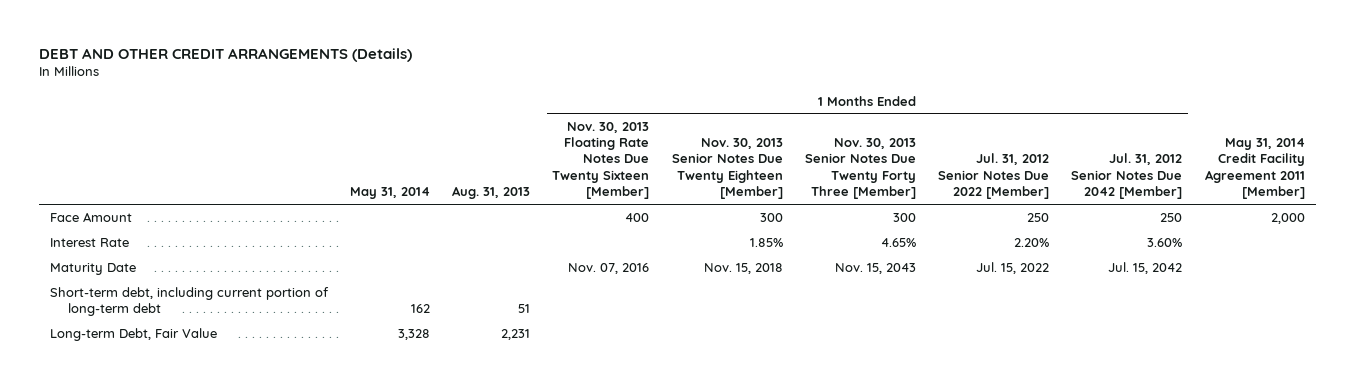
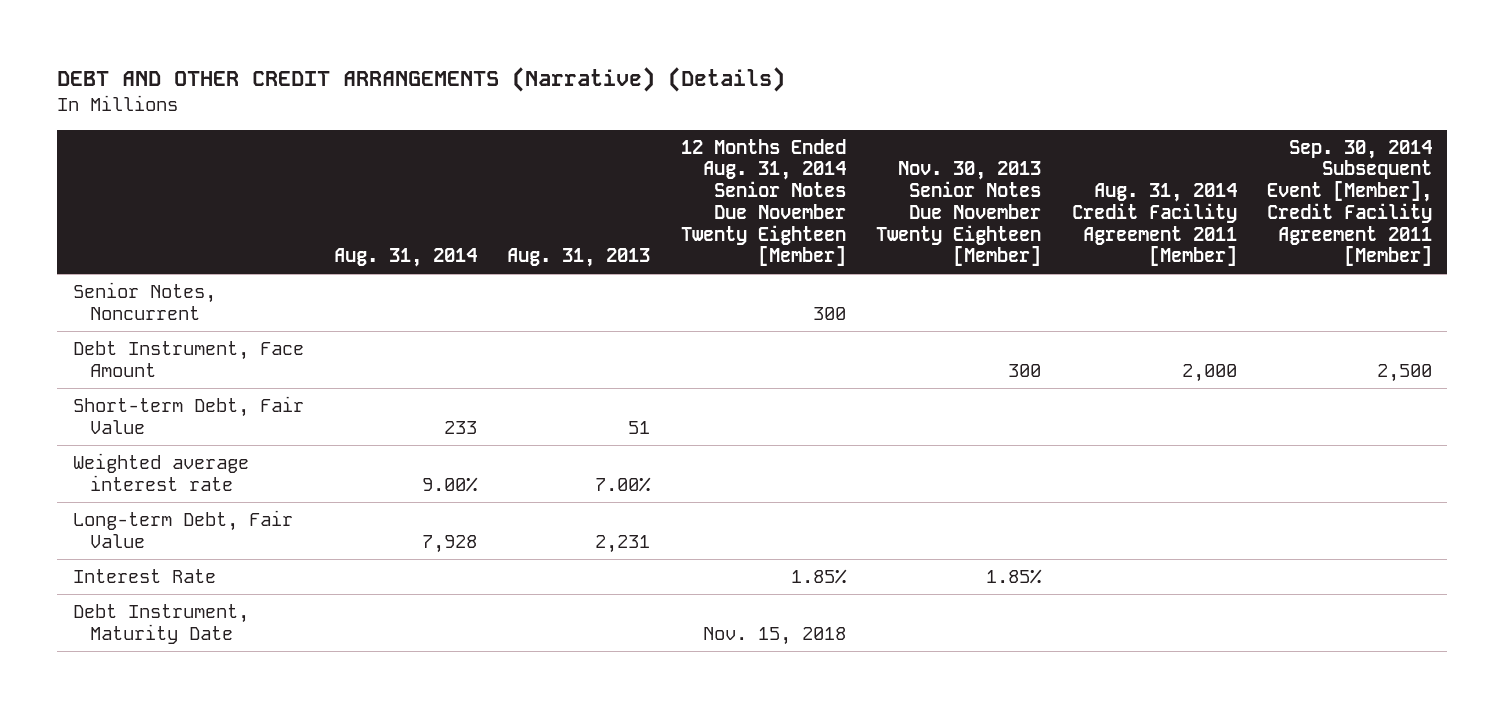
- DEBT AND OTHER CREDIT ARRANGEMENTS (Details)
+ DEBT AND OTHER CREDIT ARRANGEMENTS (Narrative) (Details)
- | May 31, 2014 | Aug. 31, 2013 | 1 Months Ended Nov. 30, 2013 Floating Rate Notes Due Twenty Sixteen [Member] | 1 Months Ended Nov. 30, 2013 Senior Notes Due Twenty Eighteen [Member] | 1 Months Ended Nov. 30, 2013 Senior Notes Due Twenty Forty Three [Member] | 1 Months Ended Jul. 31, 2012 Senior Notes Due 2022 [Member] | 1 Months Ended Jul. 31, 2012 Senior Notes Due 2042 [Member] | May 31, 2014 Credit Facility Agreement 2011 [Member]
+ | Aug. 31, 2014 | Aug. 31, 2013 | 12 Months Ended Aug. 31, 2014 Senior Notes Due November Twenty Eighteen [Member] | Nov. 30, 2013 Senior Notes Due November Twenty Eighteen [Member] | Aug. 31, 2014 Credit Facility Agreement 2011 [Member] | Sep. 30, 2014 Subsequent Event [Member], Credit Facility Agreement 2011 [Member]
- Face Amount | | | 400 | 300 | 300 | 250 | 250 | 2,000
- Maturity Date | | | Nov. 07, 2016 | Nov. 15, 2018 | Nov. 15, 2043 | Jul. 15, 2022 | Jul. 15, 2042 |
- Short-term debt, including current portion of long-term debt | 162 | 51 | | | | | |
+ Senior Notes, Noncurrent | | | 300 | | |
+ Debt Instrument, Face Amount | | | | 300 | 2,000 | 2,500
+ Short-term Debt, Fair Value | 233 | 51 | | | |
+ Weighted average interest rate | 9.00% | 7.00% | | | |
moved down: Interest Rate | | | 1.85% | 1.85% | |
+ Debt Instrument, Maturity Date | | | Nov. 15, 2018 | | |

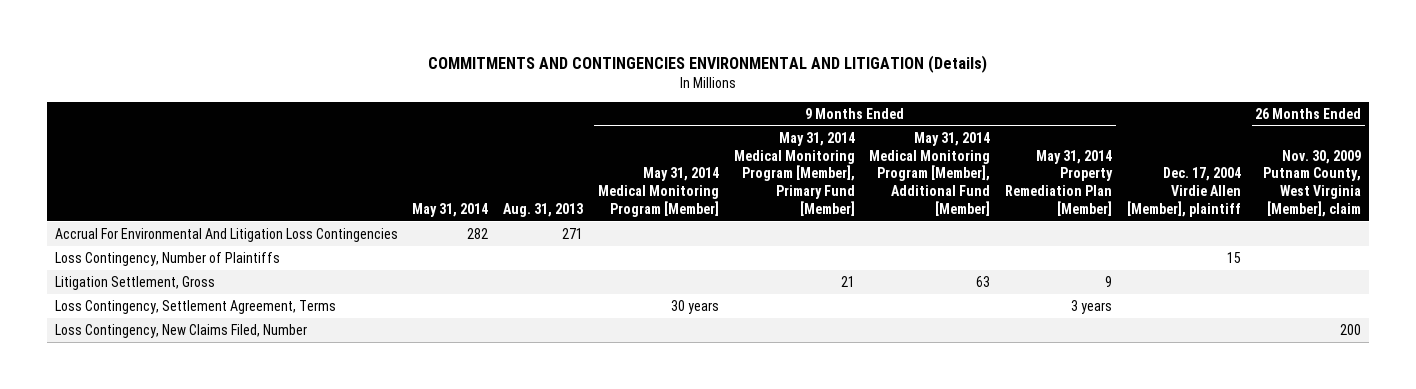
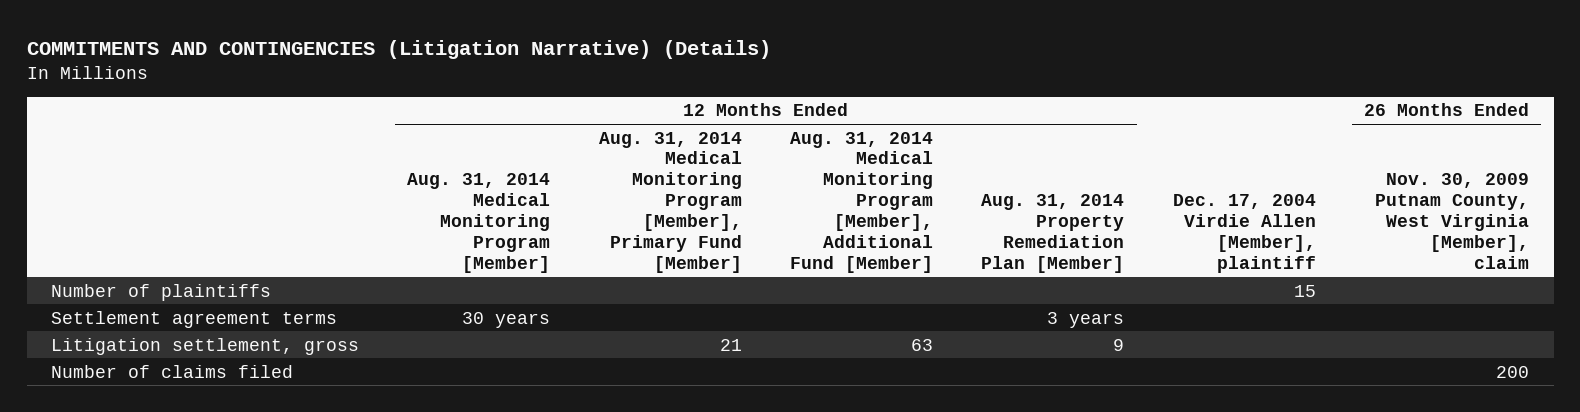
- COMMITMENTS AND CONTINGENCIES ENVIRONMENTAL AND LITIGATION (Details)
+ COMMITMENTS AND CONTINGENCIES (Litigation Narrative) (Details)
- | May 31, 2014 | Aug. 31, 2013 | 9 Months Ended May 31, 2014 Medical Monitoring Program [Member] | 9 Months Ended May 31, 2014 Medical Monitoring Program [Member], Primary Fund [Member] | 9 Months Ended May 31, 2014 Medical Monitoring Program [Member], Additional Fund [Member] | 9 Months Ended May 31, 2014 Property Remediation Plan [Member] | Dec. 17, 2004 Virdie Allen [Member], plaintiff | 26 Months Ended Nov. 30, 2009 Putnam County, West Virginia [Member], claim
+ | 12 Months Ended Aug. 31, 2014 Medical Monitoring Program [Member] | 12 Months Ended Aug. 31, 2014 Medical Monitoring Program [Member], Primary Fund [Member] | 12 Months Ended Aug. 31, 2014 Medical Monitoring Program [Member], Additional Fund [Member] | 12 Months Ended Aug. 31, 2014 Property Remediation Plan [Member] | Dec. 17, 2004 Virdie Allen [Member], plaintiff | 26 Months Ended Nov. 30, 2009 Putnam County, West Virginia [Member], claim
- Accrual For Environmental And Litigation Loss Contingencies | 282 | 271 | | | | | |
- Loss Contingency, Number of Plaintiffs | | | | | | | 15 |
- Litigation Settlement, Gross | | | | 21 | 63 | 9 | |
- Loss Contingency, Settlement Agreement, Terms | | | 30 years | | | 3 years | |
- Loss Contingency, New Claims Filed, Number | | | | | | | | 200
+ Number of plaintiffs | | | | | 15 |
+ Settlement agreement terms | 30 years | | | 3 years | |
+ Litigation settlement, gross | | 21 | 63 | 9 | |
+ Number of claims filed | | | | | | 200

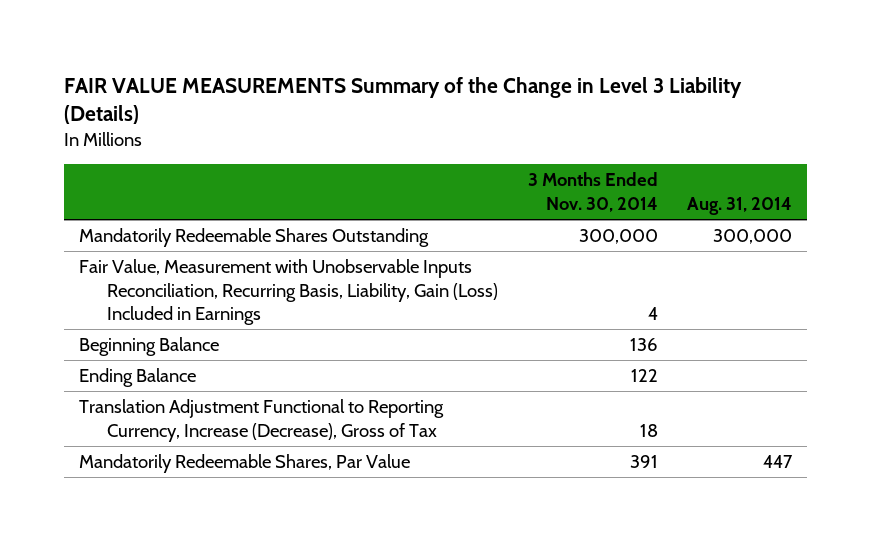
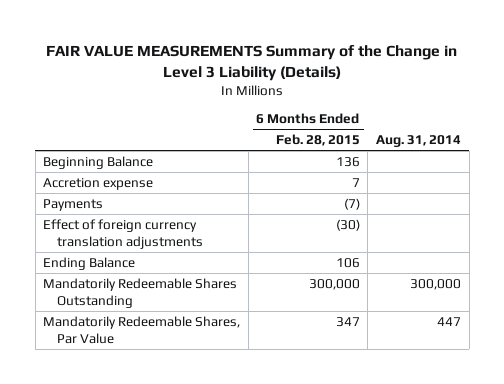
- | 3 Months Ended Nov. 30, 2014 | Aug. 31, 2014
+ | 6 Months Ended Feb. 28, 2015 | Aug. 31, 2014
- Fair Value, Measurement with Unobservable Inputs Reconciliation, Recurring Basis, Liability, Gain (Loss) Included in Earnings | 4 |
+ Accretion expense | 7 |
+ Payments | (7) |
+ Effect of foreign currency translation adjustments | (30) |
- Translation Adjustment Functional to Reporting Currency, Increase (Decrease), Gross of Tax | 18 |
moved down: Mandatorily Redeemable Shares Outstanding | 300,000 | 300,000

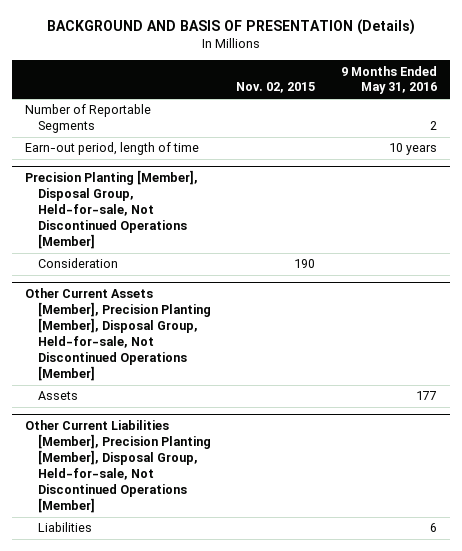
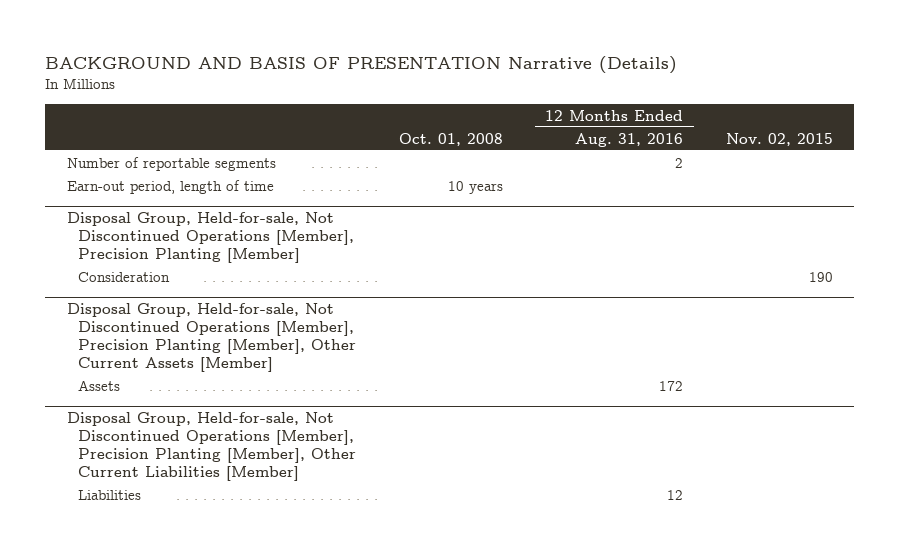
- BACKGROUND AND BASIS OF PRESENTATION (Details)
+ BACKGROUND AND BASIS OF PRESENTATION Narrative (Details)
- | Nov. 02, 2015 | 9 Months Ended May 31, 2016
+ | Oct. 01, 2008 | 12 Months Ended Aug. 31, 2016 | Nov. 02, 2015
- Number of Reportable Segments | | 2
+ Number of reportable segments | | 2 |
- Precision Planting [Member], Disposal Group, Held-for-sale, Not Discontinued Operations [Member]
+ Disposal Group, Held-for-sale, Not Discontinued Operations [Member], Precision Planting [Member]
- Other Current Assets [Member], Precision Planting [Member], Disposal Group, Held-for-sale, Not Discontinued Operations [Member]
+ Disposal Group, Held-for-sale, Not Discontinued Operations [Member], Precision Planting [Member], Other Current Assets [Member]
- Other Current Liabilities [Member], Precision Planting [Member], Disposal Group, Held-for-sale, Not Discontinued Operations [Member]
+ Disposal Group, Held-for-sale, Not Discontinued Operations [Member], Precision Planting [Member], Other Current Liabilities [Member]

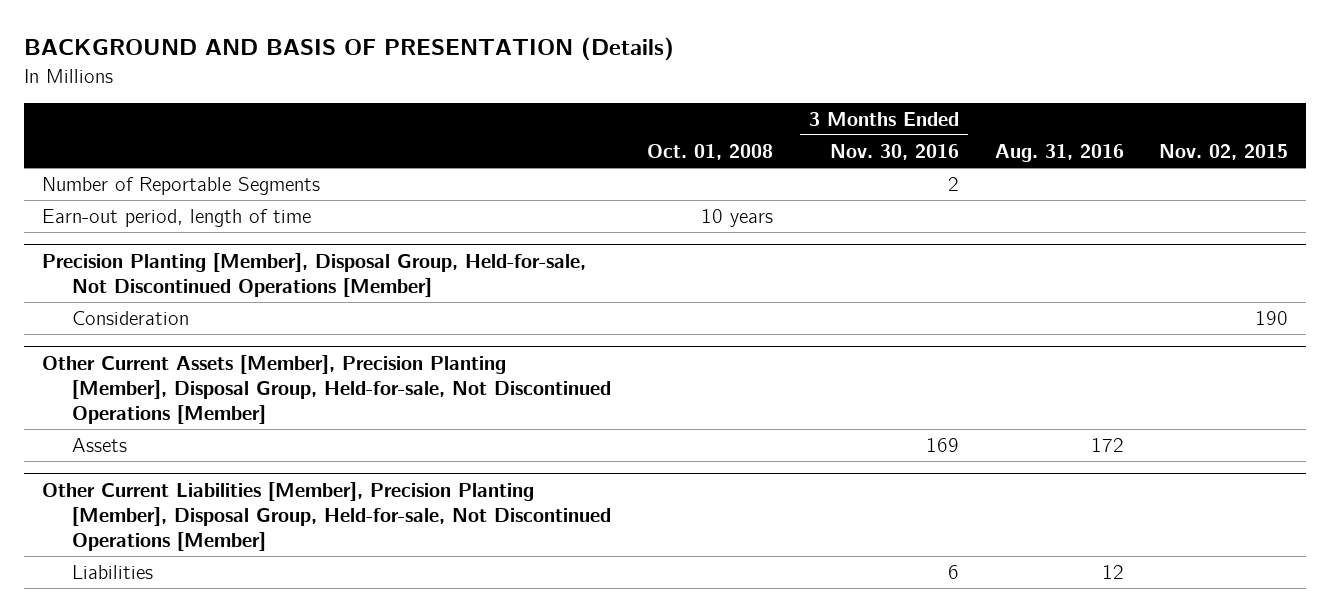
- BACKGROUND AND BASIS OF PRESENTATION Narrative (Details)
+ BACKGROUND AND BASIS OF PRESENTATION (Details)
- | Oct. 01, 2008 | 12 Months Ended Aug. 31, 2016 | Nov. 02, 2015
+ | Oct. 01, 2008 | 3 Months Ended Nov. 30, 2016 | Aug. 31, 2016 | Nov. 02, 2015
- Number of reportable segments | | 2 |
+ Number of Reportable Segments | | 2 | |
- Disposal Group, Held-for-sale, Not Discontinued Operations [Member], Precision Planting [Member]
+ Precision Planting [Member], Disposal Group, Held-for-sale, Not Discontinued Operations [Member]
- Disposal Group, Held-for-sale, Not Discontinued Operations [Member], Precision Planting [Member], Other Current Assets [Member]
+ Other Current Assets [Member], Precision Planting [Member], Disposal Group, Held-for-sale, Not Discontinued Operations [Member]
- Disposal Group, Held-for-sale, Not Discontinued Operations [Member], Precision Planting [Member], Other Current Liabilities [Member]
+ Other Current Liabilities [Member], Precision Planting [Member], Disposal Group, Held-for-sale, Not Discontinued Operations [Member]

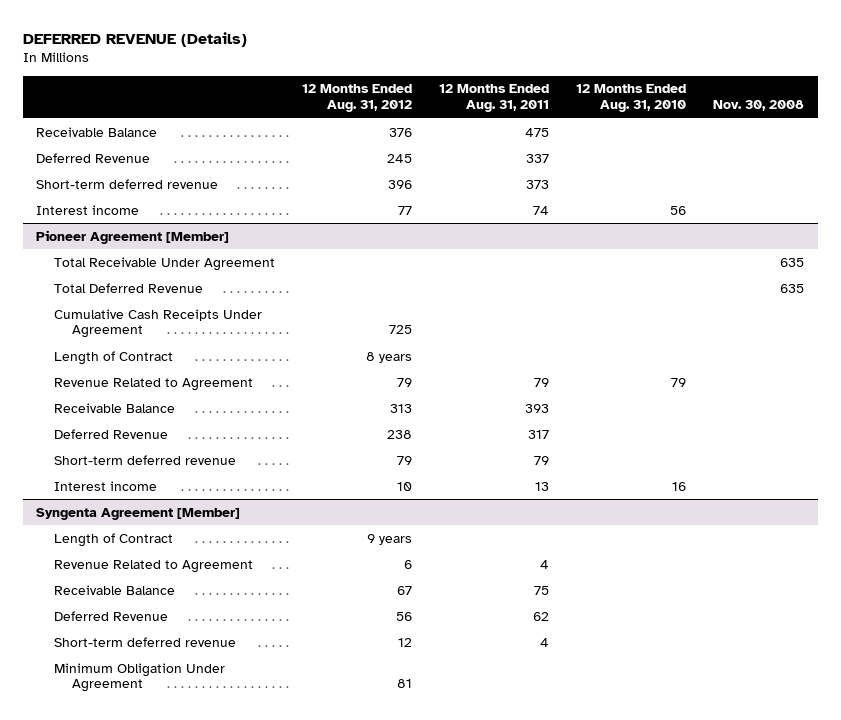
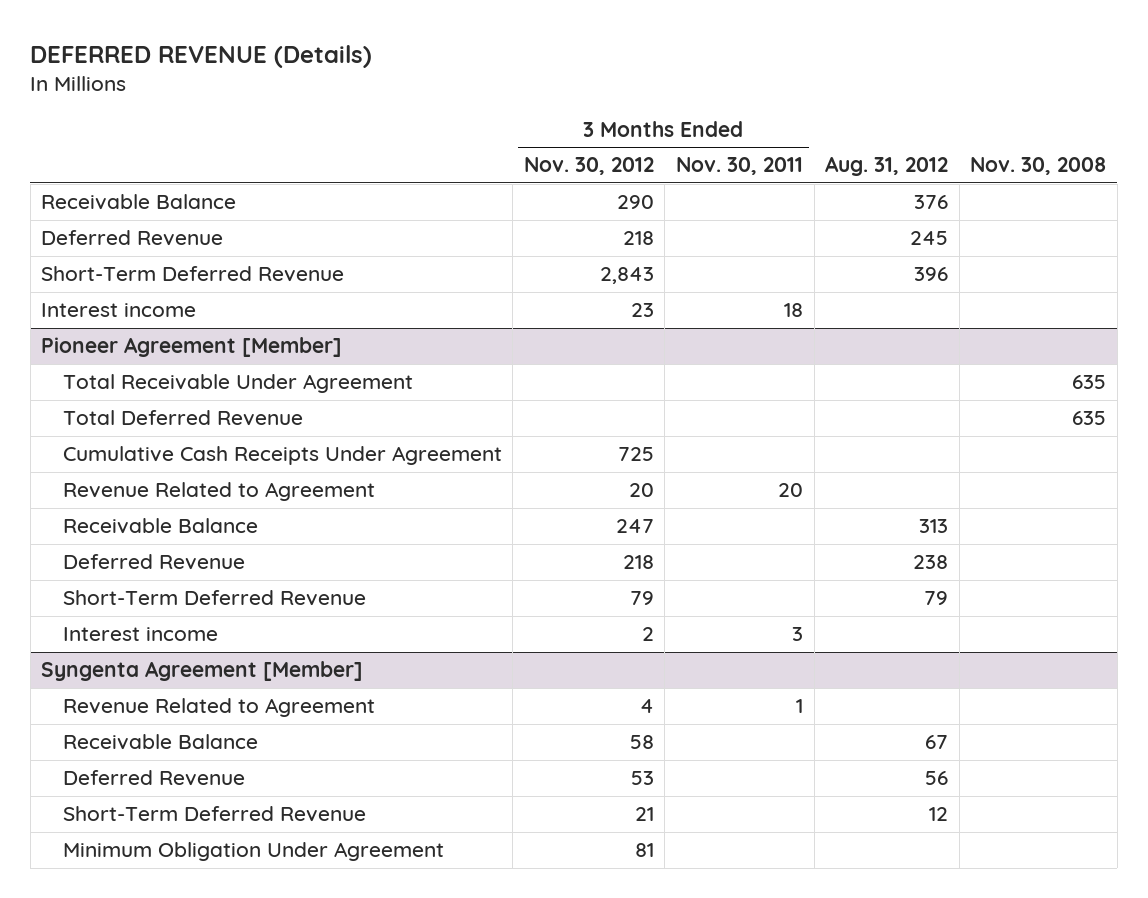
- | 12 Months Ended Aug. 31, 2012 | 12 Months Ended Aug. 31, 2011 | 12 Months Ended Aug. 31, 2010 | Nov. 30, 2008
+ | 3 Months Ended Nov. 30, 2012 | 3 Months Ended Nov. 30, 2011 | Aug. 31, 2012 | Nov. 30, 2008
- Short-term deferred revenue | 396 | 373 | |
+ Short-Term Deferred Revenue | 2,843 | | 396 |
@ Pioneer Agreement [Member]
- Length of Contract | 8 years | | |
- Short-term deferred revenue | 79 | 79 | |
+ Short-Term Deferred Revenue | 79 | | 79 |
@ Syngenta Agreement [Member]
- Length of Contract | 9 years | | |
- Short-term deferred revenue | 12 | 4 | |
+ Short-Term Deferred Revenue | 21 | | 12 |

